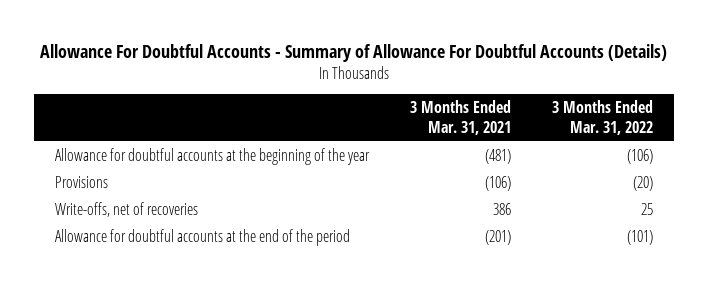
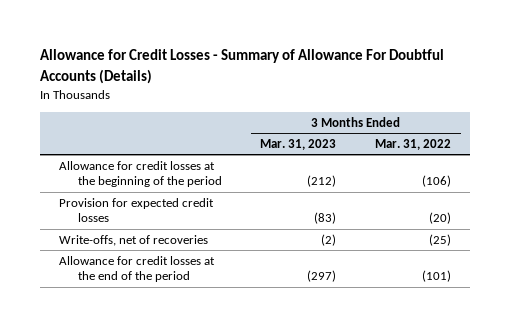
- Allowance For Doubtful Accounts - Summary of Allowance For Doubtful Accounts (Details)
+ Allowance for Credit Losses - Summary of Allowance For Doubtful Accounts (Details)
- | 3 Months Ended Mar. 31, 2021 | 3 Months Ended Mar. 31, 2022
+ | 3 Months Ended Mar. 31, 2023 | 3 Months Ended Mar. 31, 2022
- Allowance for doubtful accounts at the beginning of the year | (481) | (106)
- Provisions | (106) | (20)
- Write-offs, net of recoveries | 386 | 25
- Allowance for doubtful accounts at the end of the period | (201) | (101)
+ Allowance for credit losses at the beginning of the period | (212) | (106)
+ Provision for expected credit losses | (83) | (20)
+ Write-offs, net of recoveries | (2) | (25)
+ Allowance for credit losses at the end of the period | (297) | (101)

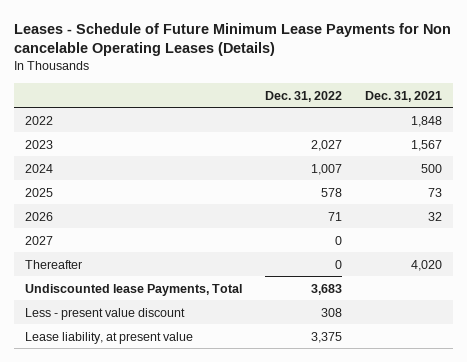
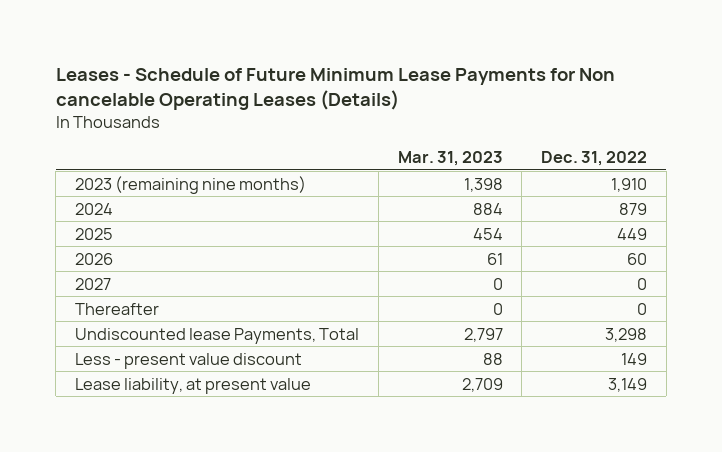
- | Dec. 31, 2022 | Dec. 31, 2021
+ | Mar. 31, 2023 | Dec. 31, 2022
- 2022 | | 1,848
- 2023 | 2,027 | 1,567
- 2024 | 1,007 | 500
- 2025 | 578 | 73
- 2026 | 71 | 32
+ 2023 (remaining nine months) | 1,398 | 1,910
+ 2024 | 884 | 879
+ 2025 | 454 | 449
+ 2026 | 61 | 60
- Undiscounted lease Payments, Total | 3,683 |
- Less - present value discount | 308 |
- Lease liability, at present value | 3,375 |
+ Undiscounted lease Payments, Total | 2,797 | 3,298
+ Less - present value discount | 88 | 149
+ Lease liability, at present value | 2,709 | 3,149

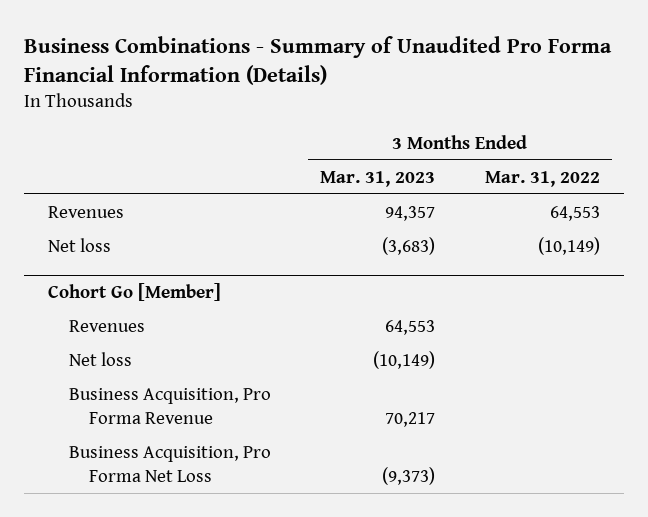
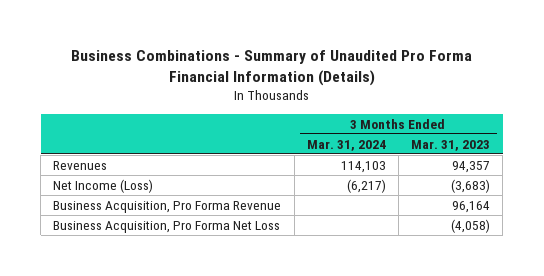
- | 3 Months Ended Mar. 31, 2023 | 3 Months Ended Mar. 31, 2022
+ | 3 Months Ended Mar. 31, 2024 | 3 Months Ended Mar. 31, 2023
- Net loss | (3,683) | (10,149)
- Cohort Go [Member]
- Revenues | 64,553 |
- Net loss | (10,149) |
- Business Acquisition, Pro Forma Revenue | 70,217 |
- Business Acquisition, Pro Forma Net Loss | (9,373) |
+ Net Income (Loss) | (6,217) | (3,683)
+ Business Acquisition, Pro Forma Revenue | | 96,164
+ Business Acquisition, Pro Forma Net Loss | | (4,058)

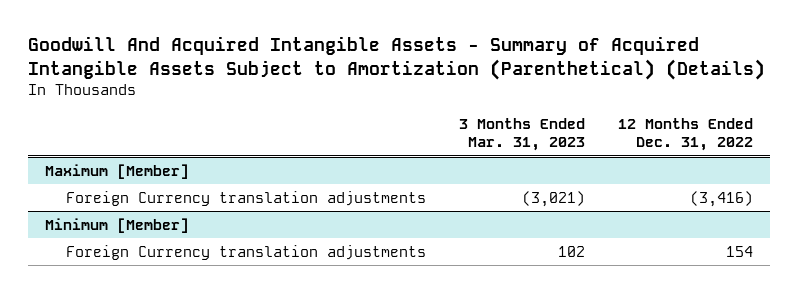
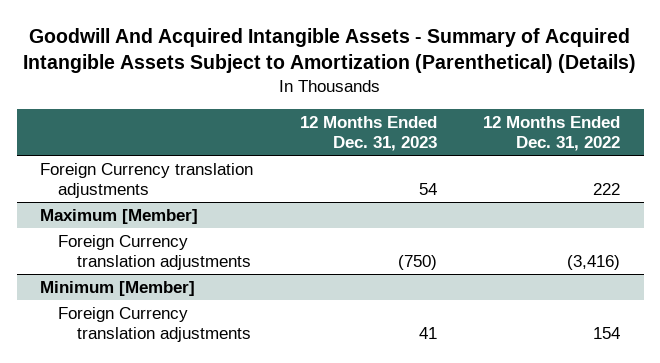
- | 3 Months Ended Mar. 31, 2023 | 12 Months Ended Dec. 31, 2022
+ | 12 Months Ended Dec. 31, 2023 | 12 Months Ended Dec. 31, 2022
+ Foreign Currency translation adjustments | 54 | 222

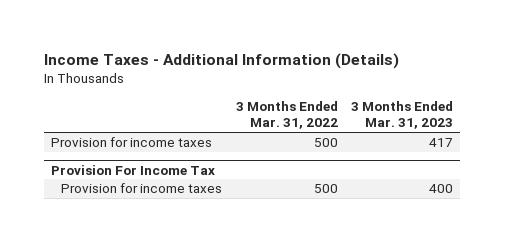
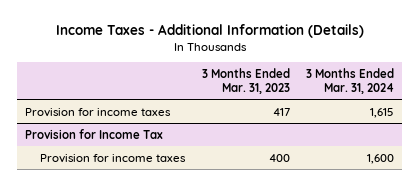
- | 3 Months Ended Mar. 31, 2022 | 3 Months Ended Mar. 31, 2023
+ | 3 Months Ended Mar. 31, 2023 | 3 Months Ended Mar. 31, 2024
- Provision For Income Tax
+ Provision for Income Tax

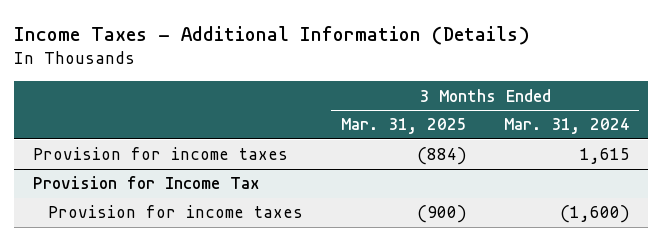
- | 3 Months Ended Mar. 31, 2023 | 3 Months Ended Mar. 31, 2024
+ | 3 Months Ended Mar. 31, 2025 | 3 Months Ended Mar. 31, 2024
@ Provision for Income Tax
- Provision for income taxes | 400 | 1,600
+ Provision for income taxes | (900) | (1,600)

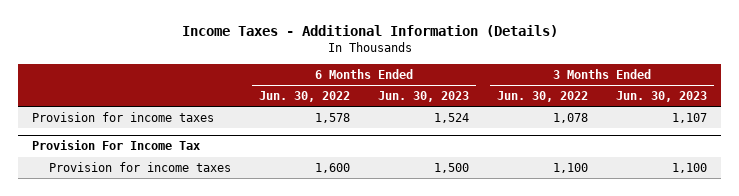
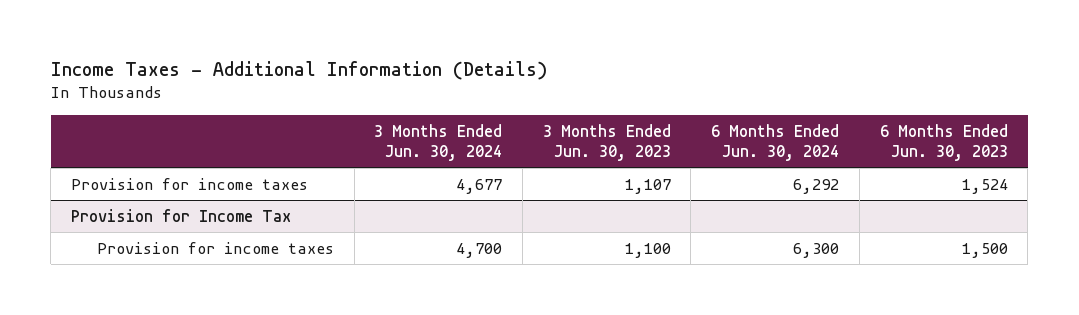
- | 6 Months Ended Jun. 30, 2022 | 6 Months Ended Jun. 30, 2023 | 3 Months Ended Jun. 30, 2022 | 3 Months Ended Jun. 30, 2023
+ | 3 Months Ended Jun. 30, 2024 | 3 Months Ended Jun. 30, 2023 | 6 Months Ended Jun. 30, 2024 | 6 Months Ended Jun. 30, 2023
- Provision For Income Tax
+ Provision for Income Tax

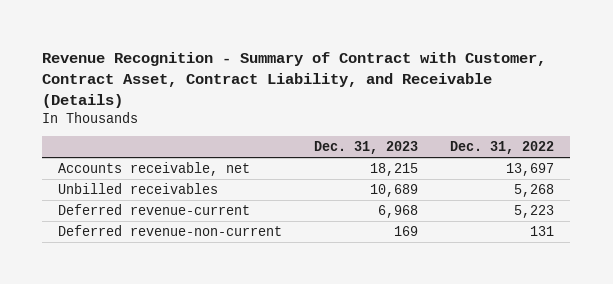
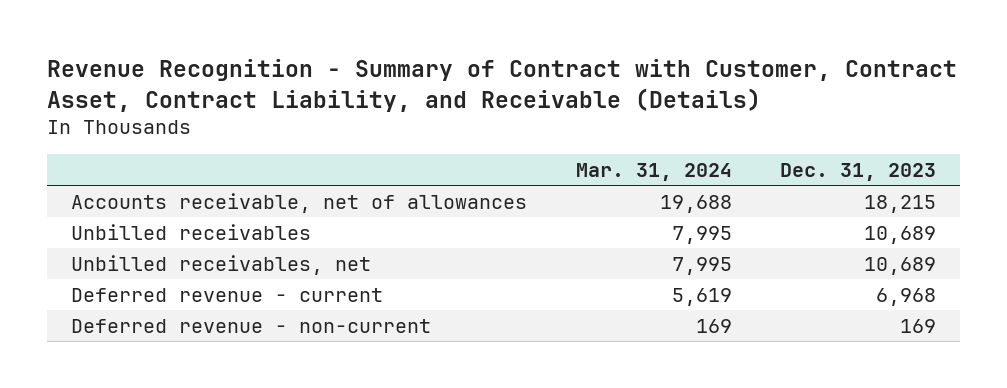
- | Dec. 31, 2023 | Dec. 31, 2022
+ | Mar. 31, 2024 | Dec. 31, 2023
- Accounts receivable, net | 18,215 | 13,697
+ Accounts receivable, net of allowances | 19,688 | 18,215
- Deferred revenue-current | 6,968 | 5,223
- Deferred revenue-non-current | 169 | 131
+ Unbilled receivables, net | 7,995 | 10,689
+ Deferred revenue - current | 5,619 | 6,968
+ Deferred revenue - non-current | 169 | 169

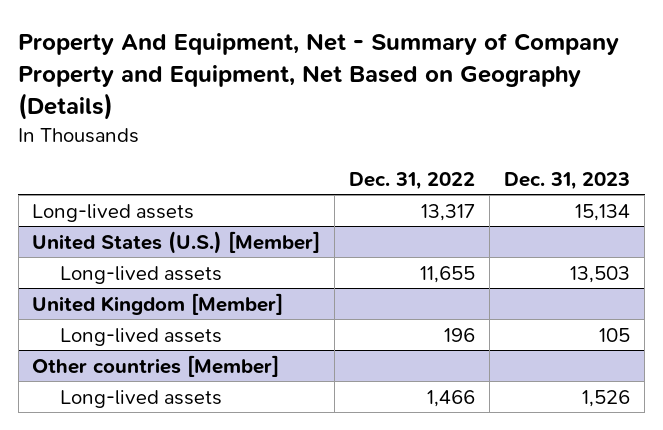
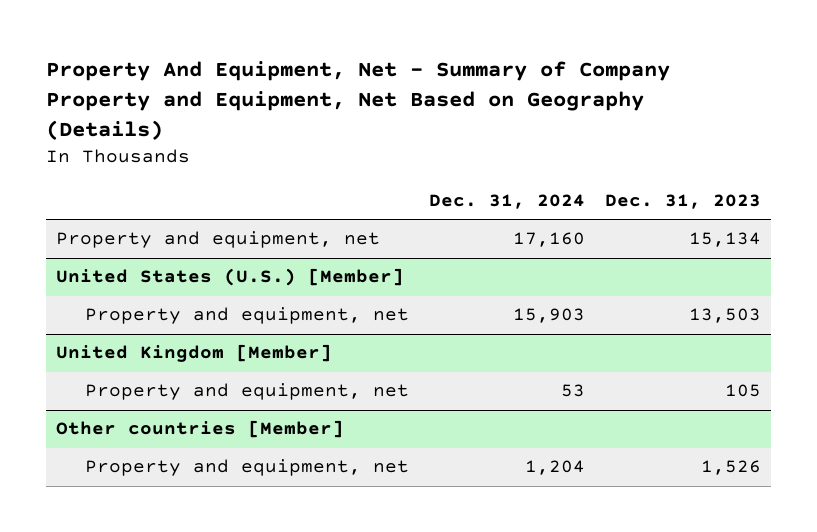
- | Dec. 31, 2022 | Dec. 31, 2023
+ | Dec. 31, 2024 | Dec. 31, 2023
- Long-lived assets | 13,317 | 15,134
+ Property and equipment, net | 17,160 | 15,134
@ United States (U.S.) [Member]
- Long-lived assets | 11,655 | 13,503
+ Property and equipment, net | 15,903 | 13,503
@ United Kingdom [Member]
- Long-lived assets | 196 | 105
+ Property and equipment, net | 53 | 105
@ Other countries [Member]
- Long-lived assets | 1,466 | 1,526
+ Property and equipment, net | 1,204 | 1,526

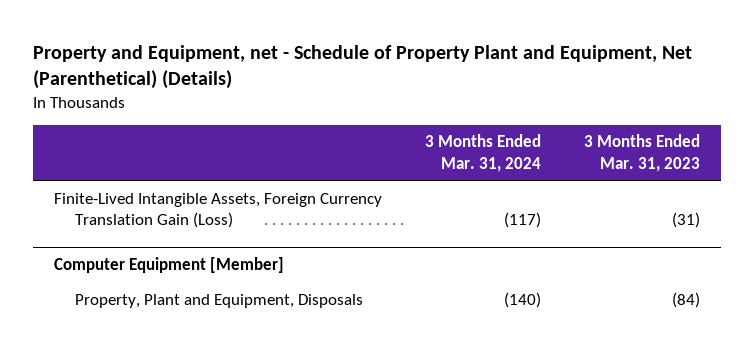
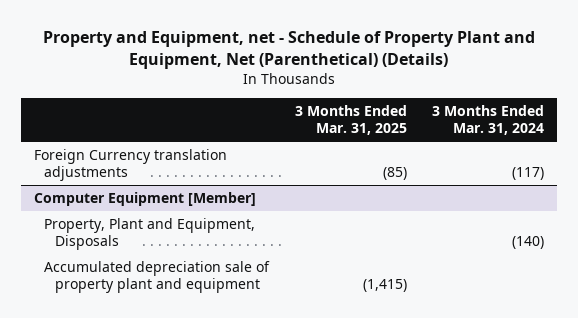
- | 3 Months Ended Mar. 31, 2024 | 3 Months Ended Mar. 31, 2023
+ | 3 Months Ended Mar. 31, 2025 | 3 Months Ended Mar. 31, 2024
- Finite-Lived Intangible Assets, Foreign Currency Translation Gain (Loss) | (117) | (31)
+ Foreign Currency translation adjustments | (85) | (117)
@ Computer Equipment [Member]
+ Accumulated depreciation sale of property plant and equipment | (1,415) |

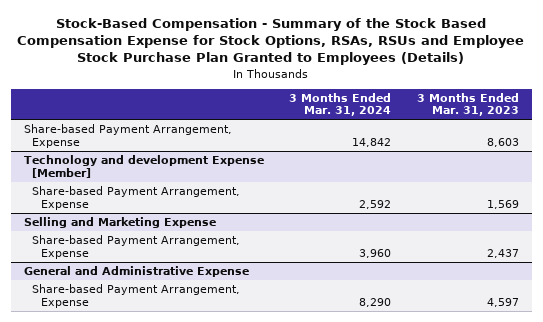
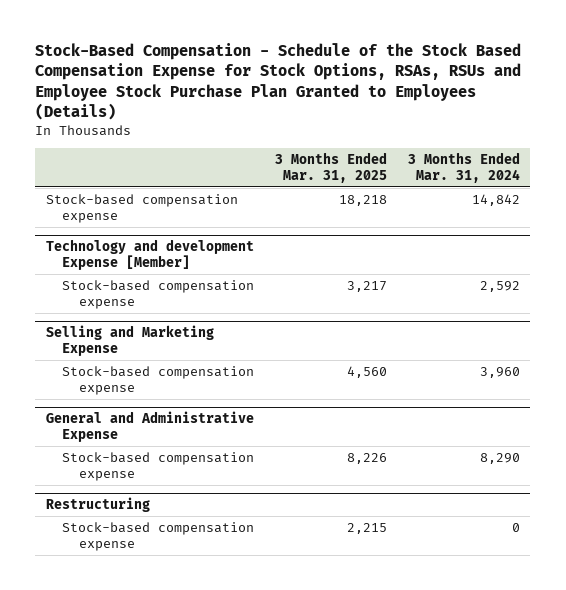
- Stock-Based Compensation - Summary of the Stock Based Compensation Expense for Stock Options, RSAs, RSUs and Employee Stock Purchase Plan Granted to Employees (Details)
+ Stock-Based Compensation - Schedule of the Stock Based Compensation Expense for Stock Options, RSAs, RSUs and Employee Stock Purchase Plan Granted to Employees (Details)
- | 3 Months Ended Mar. 31, 2024 | 3 Months Ended Mar. 31, 2023
+ | 3 Months Ended Mar. 31, 2025 | 3 Months Ended Mar. 31, 2024
- Share-based Payment Arrangement, Expense | 14,842 | 8,603
+ Stock-based compensation expense | 18,218 | 14,842
@ Technology and development Expense [Member]
- Share-based Payment Arrangement, Expense | 2,592 | 1,569
+ Stock-based compensation expense | 3,217 | 2,592
@ Selling and Marketing Expense
- Share-based Payment Arrangement, Expense | 3,960 | 2,437
+ Stock-based compensation expense | 4,560 | 3,960
@ General and Administrative Expense
- Share-based Payment Arrangement, Expense | 8,290 | 4,597
+ Stock-based compensation expense | 8,226 | 8,290
+ Restructuring
+ Stock-based compensation expense | 2,215 | 0

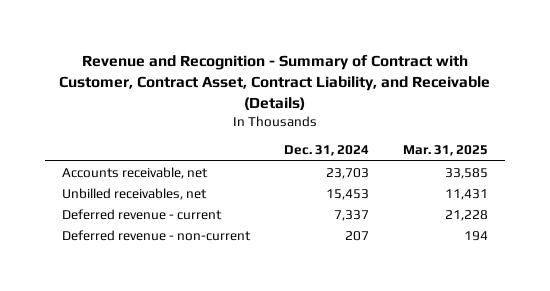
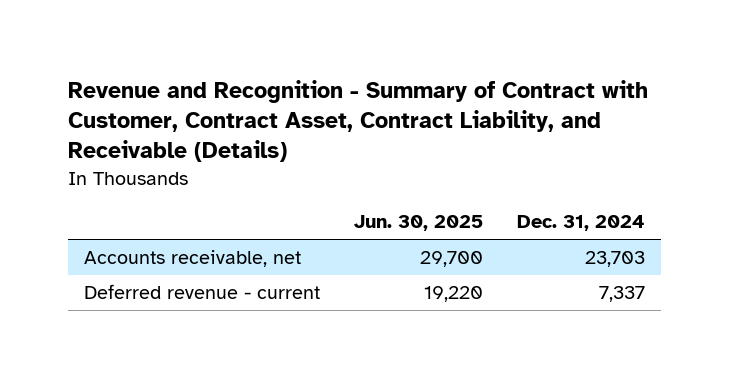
- | Dec. 31, 2024 | Mar. 31, 2025
+ | Jun. 30, 2025 | Dec. 31, 2024
- Unbilled receivables, net | 15,453 | 11,431
- Deferred revenue - non-current | 207 | 194

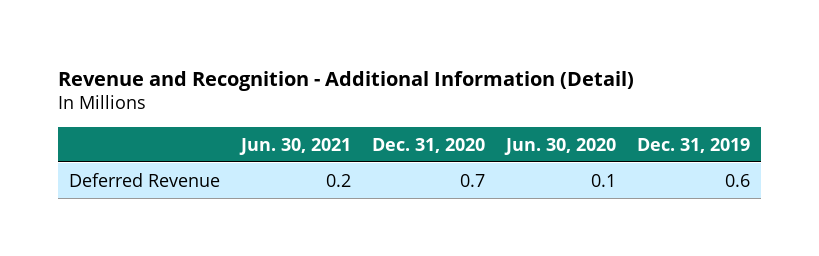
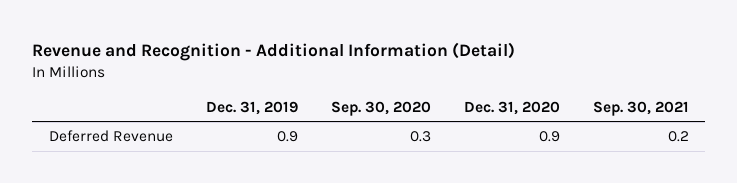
- | Jun. 30, 2021 | Dec. 31, 2020 | Jun. 30, 2020 | Dec. 31, 2019
+ | Dec. 31, 2019 | Sep. 30, 2020 | Dec. 31, 2020 | Sep. 30, 2021
- Deferred Revenue | 0.2 | 0.7 | 0.1 | 0.6
+ Deferred Revenue | 0.9 | 0.3 | 0.9 | 0.2

